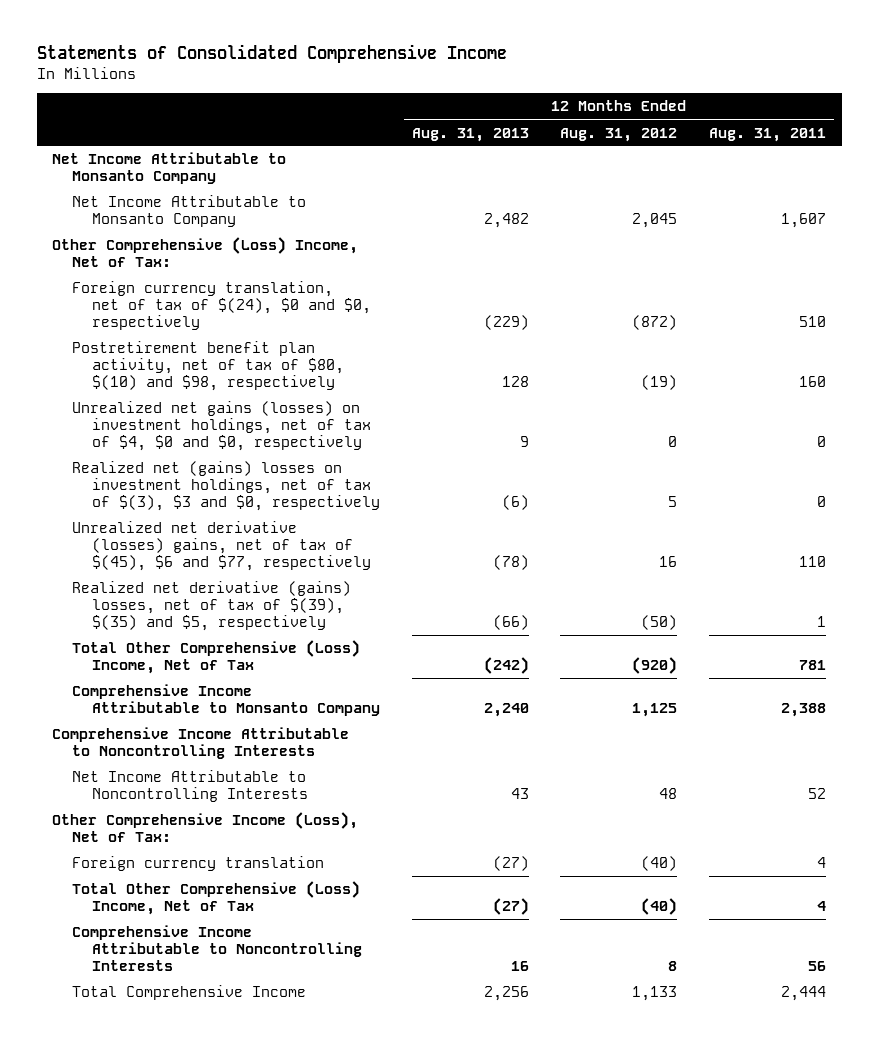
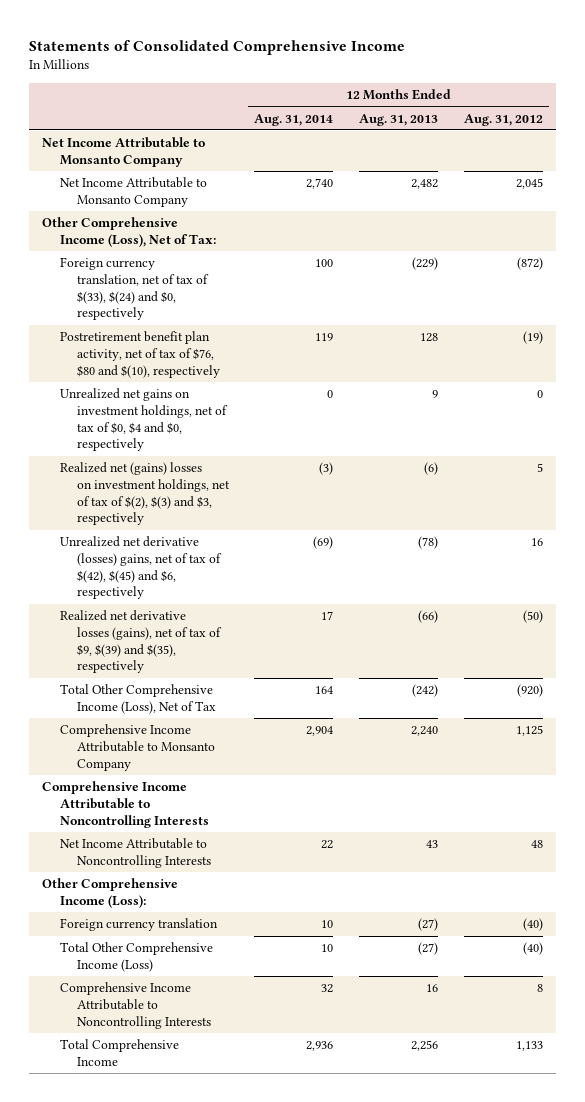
- | 12 Months Ended Aug. 31, 2013 | 12 Months Ended Aug. 31, 2012 | 12 Months Ended Aug. 31, 2011
+ | 12 Months Ended Aug. 31, 2014 | 12 Months Ended Aug. 31, 2013 | 12 Months Ended Aug. 31, 2012
- Other Comprehensive (Loss) Income, Net of Tax:
- Foreign currency translation, net of tax of $(24), $0 and $0, respectively | (229) | (872) | 510
- Postretirement benefit plan activity, net of tax of $80, $(10) and $98, respectively | 128 | (19) | 160
- Unrealized net gains (losses) on investment holdings, net of tax of $4, $0 and $0, respectively | 9 | 0 | 0
- Realized net (gains) losses on investment holdings, net of tax of $(3), $3 and $0, respectively | (6) | 5 | 0
- Unrealized net derivative (losses) gains, net of tax of $(45), $6 and $77, respectively | (78) | 16 | 110
- Realized net derivative (gains) losses, net of tax of $(39), $(35) and $5, respectively | (66) | (50) | 1
- Total Other Comprehensive (Loss) Income, Net of Tax | (242) | (920) | 781
moved up: Other Comprehensive Income (Loss), Net of Tax:
+ Foreign currency translation, net of tax of $(33), $(24) and $0, respectively | 100 | (229) | (872)
+ Postretirement benefit plan activity, net of tax of $76, $80 and $(10), respectively | 119 | 128 | (19)
+ Unrealized net gains on investment holdings, net of tax of $0, $4 and $0, respectively | 0 | 9 | 0
+ Realized net (gains) losses on investment holdings, net of tax of $(2), $(3) and $3, respectively | (3) | (6) | 5
+ Unrealized net derivative (losses) gains, net of tax of $(42), $(45) and $6, respectively | (69) | (78) | 16
+ Realized net derivative losses (gains), net of tax of $9, $(39) and $(35), respectively | 17 | (66) | (50)
+ Total Other Comprehensive Income (Loss), Net of Tax | 164 | (242) | (920)
+ Other Comprehensive Income (Loss):
- Total Other Comprehensive (Loss) Income, Net of Tax | (27) | (40) | 4
+ Total Other Comprehensive Income (Loss) | 10 | (27) | (40)

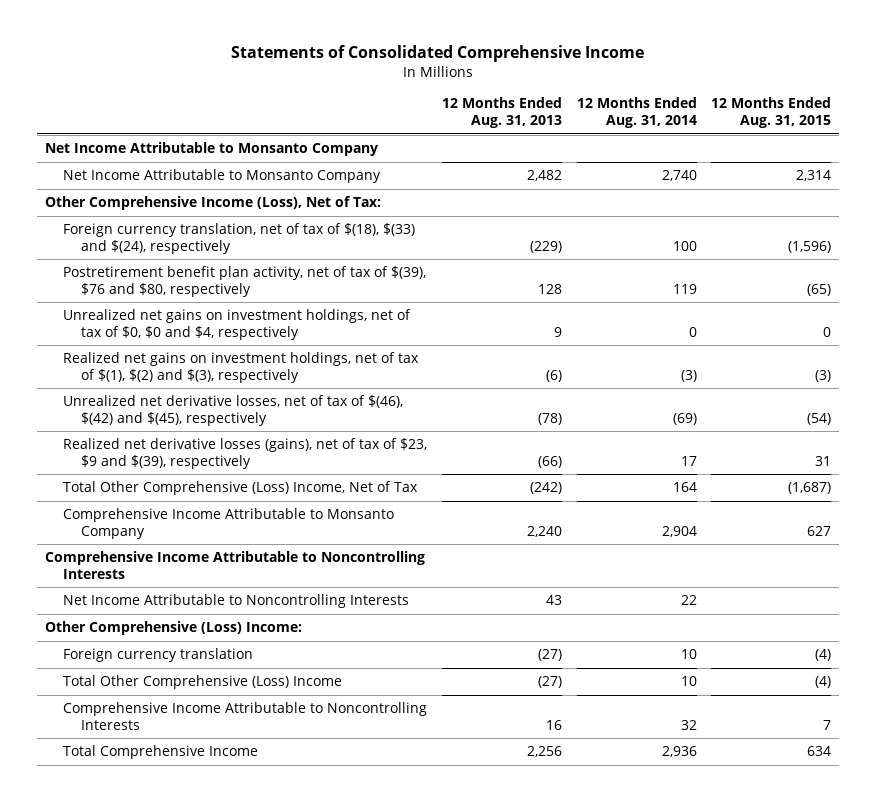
- | 12 Months Ended Aug. 31, 2014 | 12 Months Ended Aug. 31, 2013 | 12 Months Ended Aug. 31, 2012
+ | 12 Months Ended Aug. 31, 2013 | 12 Months Ended Aug. 31, 2014 | 12 Months Ended Aug. 31, 2015
- Foreign currency translation, net of tax of $(33), $(24) and $0, respectively | 100 | (229) | (872)
- Postretirement benefit plan activity, net of tax of $76, $80 and $(10), respectively | 119 | 128 | (19)
- Unrealized net gains on investment holdings, net of tax of $0, $4 and $0, respectively | 0 | 9 | 0
- Realized net (gains) losses on investment holdings, net of tax of $(2), $(3) and $3, respectively | (3) | (6) | 5
- Unrealized net derivative (losses) gains, net of tax of $(42), $(45) and $6, respectively | (69) | (78) | 16
- Realized net derivative losses (gains), net of tax of $9, $(39) and $(35), respectively | 17 | (66) | (50)
- Total Other Comprehensive Income (Loss), Net of Tax | 164 | (242) | (920)
+ Foreign currency translation, net of tax of $(18), $(33) and $(24), respectively | (229) | 100 | (1,596)
+ Postretirement benefit plan activity, net of tax of $(39), $76 and $80, respectively | 128 | 119 | (65)
+ Unrealized net gains on investment holdings, net of tax of $0, $0 and $4, respectively | 9 | 0 | 0
+ Realized net gains on investment holdings, net of tax of $(1), $(2) and $(3), respectively | (6) | (3) | (3)
+ Unrealized net derivative losses, net of tax of $(46), $(42) and $(45), respectively | (78) | (69) | (54)
+ Realized net derivative losses (gains), net of tax of $23, $9 and $(39), respectively | (66) | 17 | 31
+ Total Other Comprehensive (Loss) Income, Net of Tax | (242) | 164 | (1,687)
- Other Comprehensive Income (Loss):
+ Other Comprehensive (Loss) Income:
- Total Other Comprehensive Income (Loss) | 10 | (27) | (40)
+ Total Other Comprehensive (Loss) Income | (27) | 10 | (4)

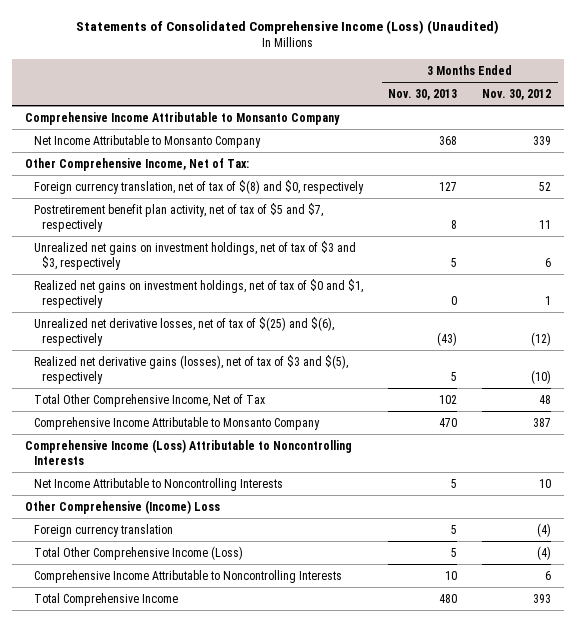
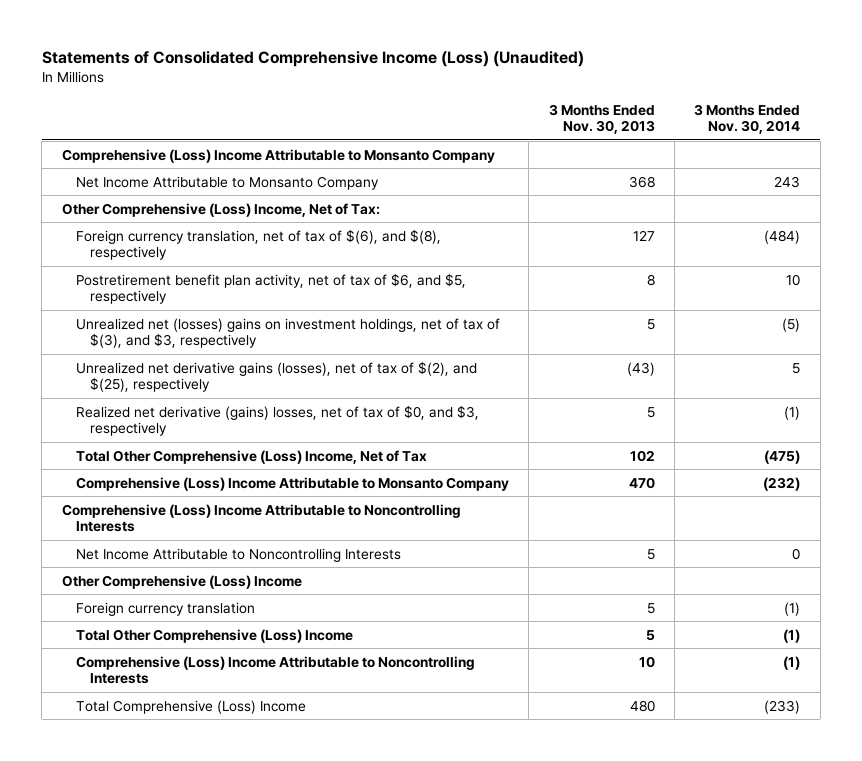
- | 3 Months Ended Nov. 30, 2013 | 3 Months Ended Nov. 30, 2012
+ | 3 Months Ended Nov. 30, 2013 | 3 Months Ended Nov. 30, 2014
- Comprehensive Income Attributable to Monsanto Company
+ Comprehensive (Loss) Income Attributable to Monsanto Company
- Other Comprehensive Income, Net of Tax:
- Foreign currency translation, net of tax of $(8) and $0, respectively | 127 | 52
- Postretirement benefit plan activity, net of tax of $5 and $7, respectively | 8 | 11
- Unrealized net gains on investment holdings, net of tax of $3 and $3, respectively | 5 | 6
- Realized net gains on investment holdings, net of tax of $0 and $1, respectively | 0 | 1
- Unrealized net derivative losses, net of tax of $(25) and $(6), respectively | (43) | (12)
- Realized net derivative gains (losses), net of tax of $3 and $(5), respectively | 5 | (10)
- Total Other Comprehensive Income, Net of Tax | 102 | 48
- Comprehensive Income Attributable to Monsanto Company | 470 | 387
- Comprehensive Income (Loss) Attributable to Noncontrolling Interests
+ Other Comprehensive (Loss) Income, Net of Tax:
+ Foreign currency translation, net of tax of $(6), and $(8), respectively | 127 | (484)
+ Postretirement benefit plan activity, net of tax of $6, and $5, respectively | 8 | 10
+ Unrealized net (losses) gains on investment holdings, net of tax of $(3), and $3, respectively | 5 | (5)
+ Unrealized net derivative gains (losses), net of tax of $(2), and $(25), respectively | (43) | 5
+ Realized net derivative (gains) losses, net of tax of $0, and $3, respectively | 5 | (1)
+ Total Other Comprehensive (Loss) Income, Net of Tax | 102 | (475)
+ Comprehensive (Loss) Income Attributable to Monsanto Company | 470 | (232)
+ Comprehensive (Loss) Income Attributable to Noncontrolling Interests
- Other Comprehensive (Income) Loss
+ Other Comprehensive (Loss) Income
- Total Other Comprehensive Income (Loss) | 5 | (4)
- Comprehensive Income Attributable to Noncontrolling Interests | 10 | 6
- Total Comprehensive Income | 480 | 393
+ Total Other Comprehensive (Loss) Income | 5 | (1)
+ Comprehensive (Loss) Income Attributable to Noncontrolling Interests | 10 | (1)
+ Total Comprehensive (Loss) Income | 480 | (233)

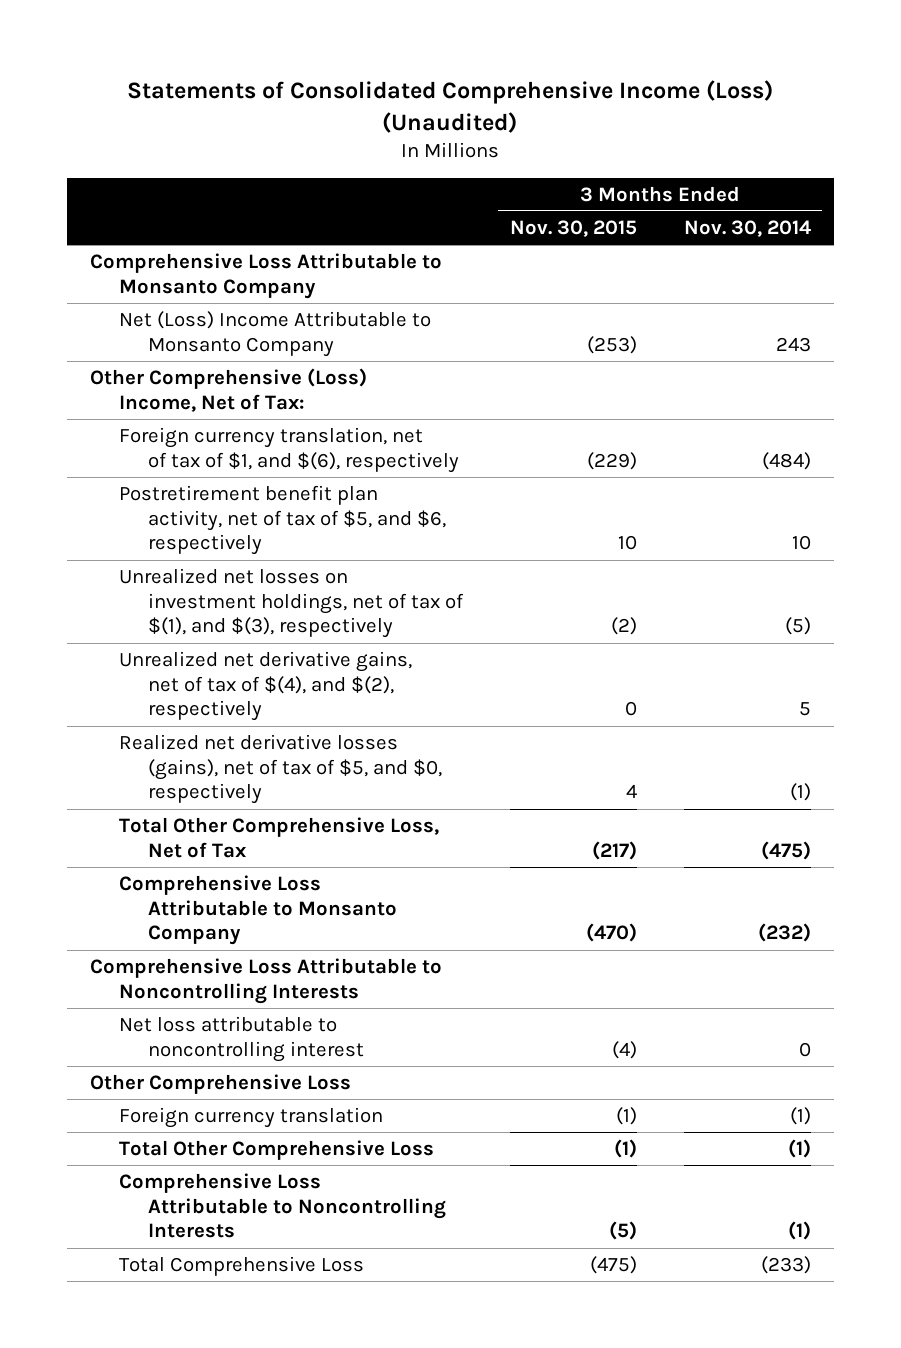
- | 3 Months Ended Nov. 30, 2013 | 3 Months Ended Nov. 30, 2014
+ | 3 Months Ended Nov. 30, 2015 | 3 Months Ended Nov. 30, 2014
- Comprehensive (Loss) Income Attributable to Monsanto Company
- Net Income Attributable to Monsanto Company | 368 | 243
+ Comprehensive Loss Attributable to Monsanto Company
+ Net (Loss) Income Attributable to Monsanto Company | (253) | 243
- Foreign currency translation, net of tax of $(6), and $(8), respectively | 127 | (484)
- Postretirement benefit plan activity, net of tax of $6, and $5, respectively | 8 | 10
- Unrealized net (losses) gains on investment holdings, net of tax of $(3), and $3, respectively | 5 | (5)
- Unrealized net derivative gains (losses), net of tax of $(2), and $(25), respectively | (43) | 5
- Realized net derivative (gains) losses, net of tax of $0, and $3, respectively | 5 | (1)
- Total Other Comprehensive (Loss) Income, Net of Tax | 102 | (475)
- Comprehensive (Loss) Income Attributable to Monsanto Company | 470 | (232)
- Comprehensive (Loss) Income Attributable to Noncontrolling Interests
- Net Income Attributable to Noncontrolling Interests | 5 | 0
- Other Comprehensive (Loss) Income
+ Foreign currency translation, net of tax of $1, and $(6), respectively | (229) | (484)
+ Postretirement benefit plan activity, net of tax of $5, and $6, respectively | 10 | 10
+ Unrealized net losses on investment holdings, net of tax of $(1), and $(3), respectively | (2) | (5)
+ Unrealized net derivative gains, net of tax of $(4), and $(2), respectively | 0 | 5
+ Realized net derivative losses (gains), net of tax of $5, and $0, respectively | 4 | (1)
+ Total Other Comprehensive Loss, Net of Tax | (217) | (475)
+ Comprehensive Loss Attributable to Monsanto Company | (470) | (232)
+ Comprehensive Loss Attributable to Noncontrolling Interests
+ Net loss attributable to noncontrolling interest | (4) | 0
+ Other Comprehensive Loss
- Total Other Comprehensive (Loss) Income | 5 | (1)
- Comprehensive (Loss) Income Attributable to Noncontrolling Interests | 10 | (1)
- Total Comprehensive (Loss) Income | 480 | (233)
+ Total Other Comprehensive Loss | (1) | (1)
+ Comprehensive Loss Attributable to Noncontrolling Interests | (5) | (1)
+ Total Comprehensive Loss | (475) | (233)

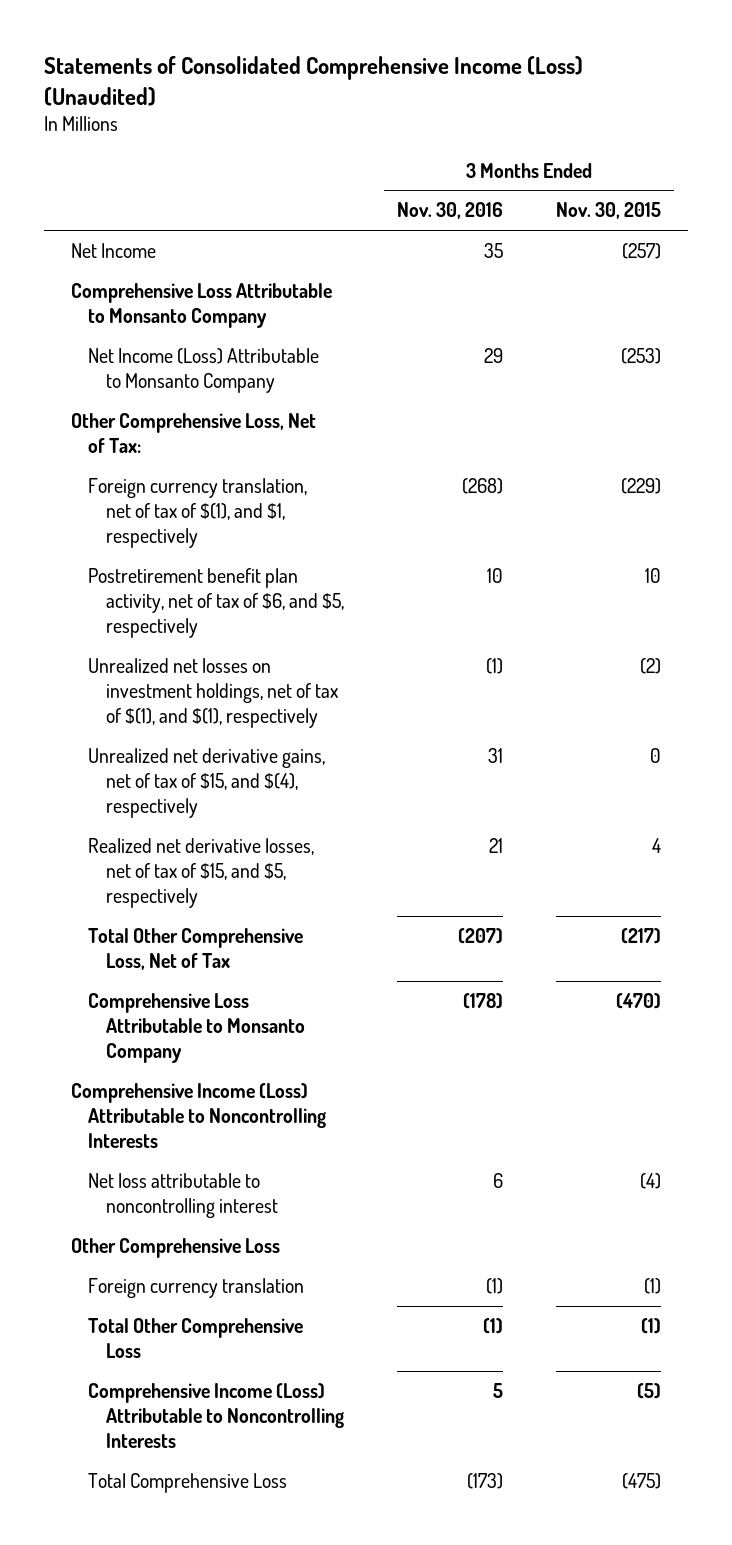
- | 3 Months Ended Nov. 30, 2015 | 3 Months Ended Nov. 30, 2014
+ | 3 Months Ended Nov. 30, 2016 | 3 Months Ended Nov. 30, 2015
+ Net Income | 35 | (257)
- Net (Loss) Income Attributable to Monsanto Company | (253) | 243
- Other Comprehensive (Loss) Income, Net of Tax:
- Foreign currency translation, net of tax of $1, and $(6), respectively | (229) | (484)
- Postretirement benefit plan activity, net of tax of $5, and $6, respectively | 10 | 10
- Unrealized net losses on investment holdings, net of tax of $(1), and $(3), respectively | (2) | (5)
- Unrealized net derivative gains, net of tax of $(4), and $(2), respectively | 0 | 5
- Realized net derivative losses (gains), net of tax of $5, and $0, respectively | 4 | (1)
+ Net Income (Loss) Attributable to Monsanto Company | 29 | (253)
+ Other Comprehensive Loss, Net of Tax:
+ Foreign currency translation, net of tax of $(1), and $1, respectively | (268) | (229)
+ Postretirement benefit plan activity, net of tax of $6, and $5, respectively | 10 | 10
+ Unrealized net losses on investment holdings, net of tax of $(1), and $(1), respectively | (1) | (2)
+ Unrealized net derivative gains, net of tax of $15, and $(4), respectively | 31 | 0
+ Realized net derivative losses, net of tax of $15, and $5, respectively | 21 | 4
- Comprehensive Loss Attributable to Noncontrolling Interests
+ Comprehensive Income (Loss) Attributable to Noncontrolling Interests
- Comprehensive Loss Attributable to Noncontrolling Interests | (5) | (1)
+ Comprehensive Income (Loss) Attributable to Noncontrolling Interests | 5 | (5)

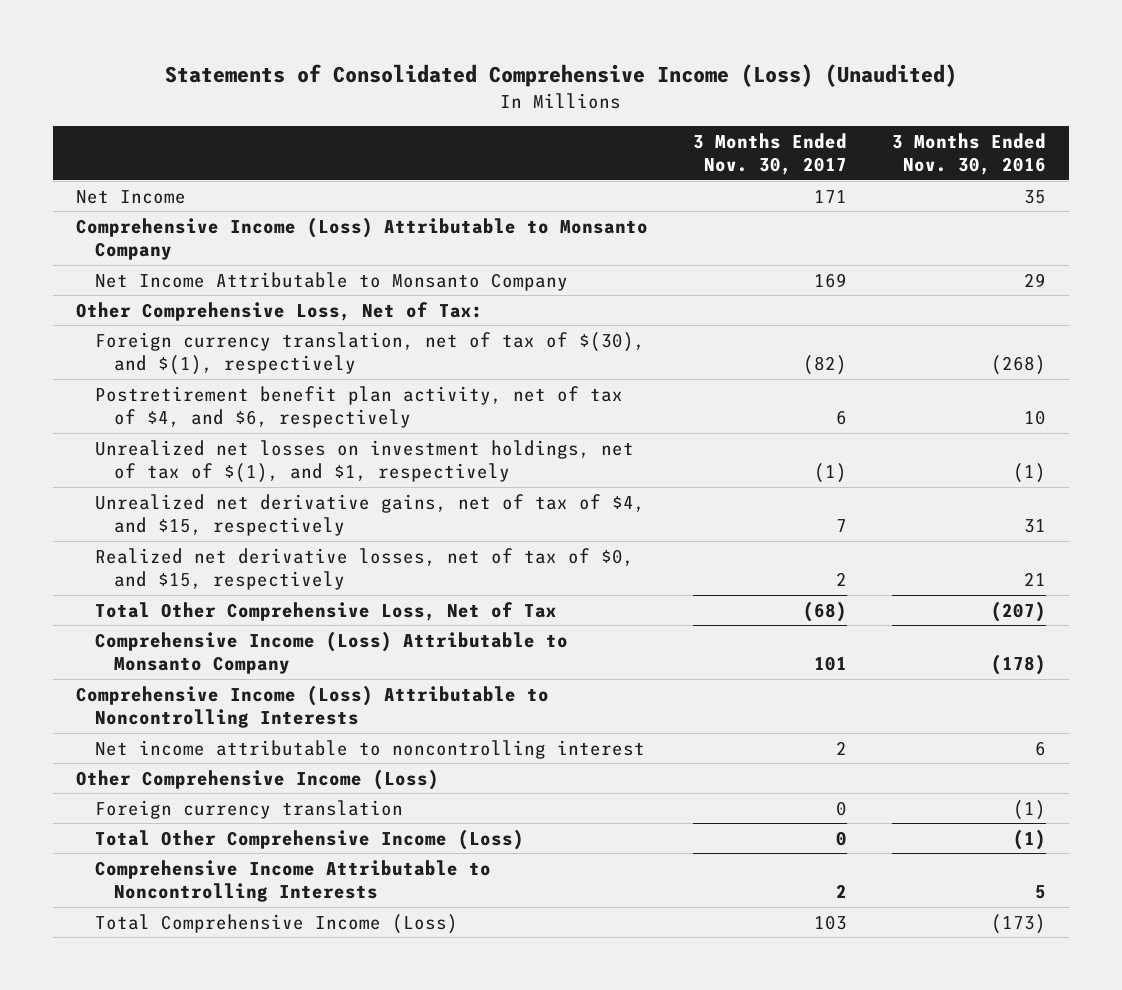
- | 3 Months Ended Nov. 30, 2016 | 3 Months Ended Nov. 30, 2015
+ | 3 Months Ended Nov. 30, 2017 | 3 Months Ended Nov. 30, 2016
- Comprehensive Loss Attributable to Monsanto Company
- Net Income (Loss) Attributable to Monsanto Company | 29 | (253)
+ Comprehensive Income (Loss) Attributable to Monsanto Company
+ Net Income Attributable to Monsanto Company | 169 | 29
- Foreign currency translation, net of tax of $(1), and $1, respectively | (268) | (229)
- Postretirement benefit plan activity, net of tax of $6, and $5, respectively | 10 | 10
- Unrealized net losses on investment holdings, net of tax of $(1), and $(1), respectively | (1) | (2)
- Unrealized net derivative gains, net of tax of $15, and $(4), respectively | 31 | 0
- Realized net derivative losses, net of tax of $15, and $5, respectively | 21 | 4
+ Foreign currency translation, net of tax of $(30), and $(1), respectively | (82) | (268)
+ Postretirement benefit plan activity, net of tax of $4, and $6, respectively | 6 | 10
+ Unrealized net losses on investment holdings, net of tax of $(1), and $1, respectively | (1) | (1)
+ Unrealized net derivative gains, net of tax of $4, and $15, respectively | 7 | 31
+ Realized net derivative losses, net of tax of $0, and $15, respectively | 2 | 21
- Comprehensive Loss Attributable to Monsanto Company | (178) | (470)
+ Comprehensive Income (Loss) Attributable to Monsanto Company | 101 | (178)
- Net loss attributable to noncontrolling interest | 6 | (4)
- Other Comprehensive Loss
+ Net income attributable to noncontrolling interest | 2 | 6
+ Other Comprehensive Income (Loss)
- Total Other Comprehensive Loss | (1) | (1)
- Comprehensive Income (Loss) Attributable to Noncontrolling Interests | 5 | (5)
- Total Comprehensive Loss | (173) | (475)
+ Total Other Comprehensive Income (Loss) | 0 | (1)
+ Comprehensive Income Attributable to Noncontrolling Interests | 2 | 5
+ Total Comprehensive Income (Loss) | 103 | (173)

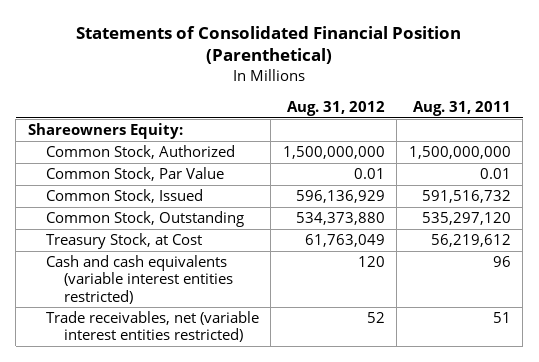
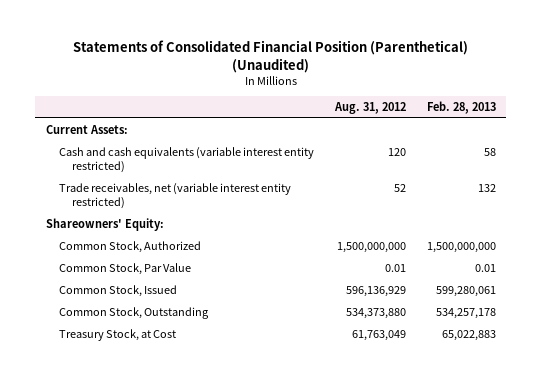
- Statements of Consolidated Financial Position (Parenthetical)
+ Statements of Consolidated Financial Position (Parenthetical) (Unaudited)
- | Aug. 31, 2012 | Aug. 31, 2011
+ | Aug. 31, 2012 | Feb. 28, 2013
- Shareowners Equity:
+ Current Assets:
+ Cash and cash equivalents (variable interest entity restricted) | 120 | 58
+ Trade receivables, net (variable interest entity restricted) | 52 | 132
+ Shareowners' Equity:
- Cash and cash equivalents (variable interest entities restricted) | 120 | 96
- Trade receivables, net (variable interest entities restricted) | 52 | 51

